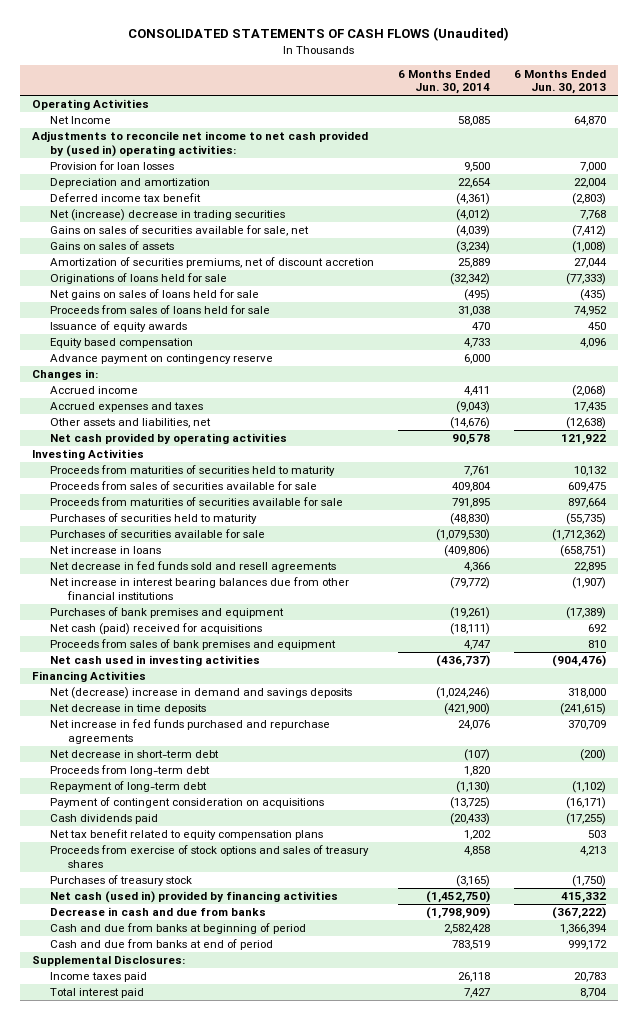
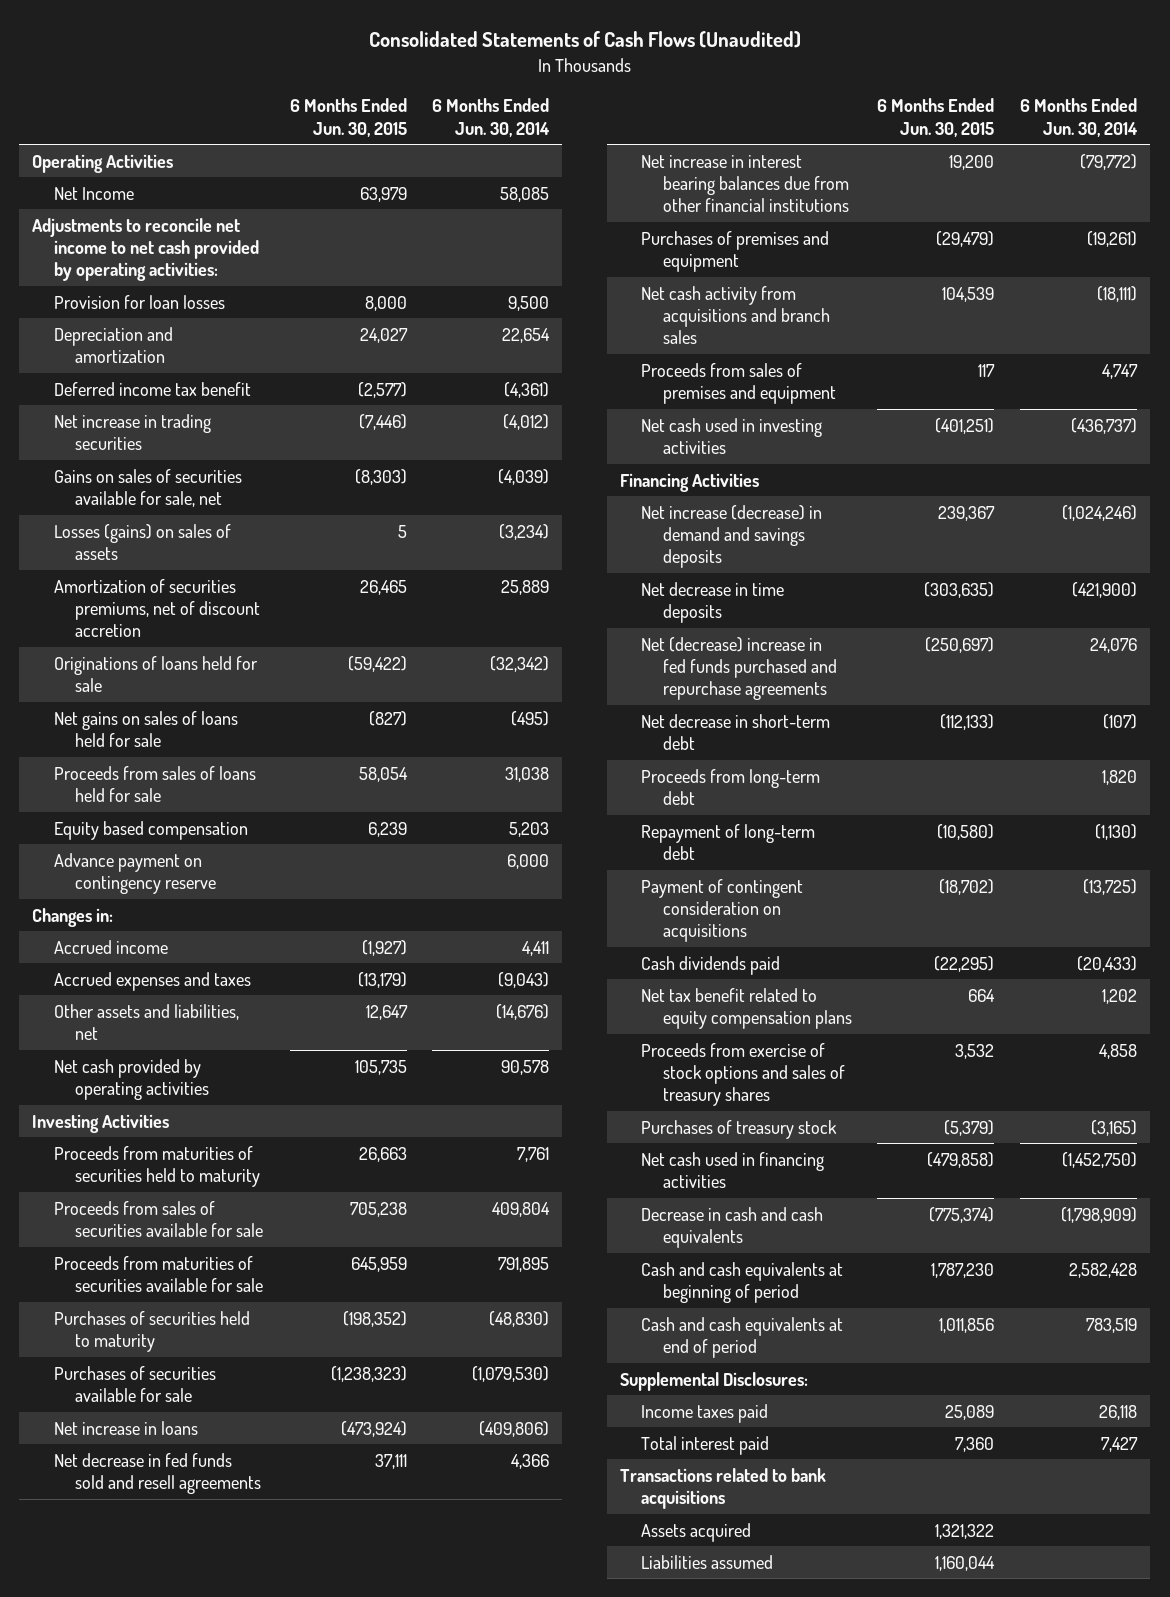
- CONSOLIDATED STATEMENTS OF CASH FLOWS (Unaudited)
+ Consolidated Statements of Cash Flows (Unaudited)
- | 6 Months Ended Jun. 30, 2014 | 6 Months Ended Jun. 30, 2013
+ | 6 Months Ended Jun. 30, 2015 | 6 Months Ended Jun. 30, 2014
- Adjustments to reconcile net income to net cash provided by (used in) operating activities:
+ Adjustments to reconcile net income to net cash provided by operating activities:
- Net (increase) decrease in trading securities | (4,012) | 7,768
+ Net increase in trading securities | (7,446) | (4,012)
- Gains on sales of assets | (3,234) | (1,008)
+ Losses (gains) on sales of assets | 5 | (3,234)
- Issuance of equity awards | 470 | 450
- Equity based compensation | 4,733 | 4,096
+ Equity based compensation | 6,239 | 5,203
- Purchases of bank premises and equipment | (19,261) | (17,389)
- Net cash (paid) received for acquisitions | (18,111) | 692
- Proceeds from sales of bank premises and equipment | 4,747 | 810
+ Purchases of premises and equipment | (29,479) | (19,261)
+ Net cash activity from acquisitions and branch sales | 104,539 | (18,111)
+ Proceeds from sales of premises and equipment | 117 | 4,747
- Net (decrease) increase in demand and savings deposits | (1,024,246) | 318,000
+ Net increase (decrease) in demand and savings deposits | 239,367 | (1,024,246)
- Net increase in fed funds purchased and repurchase agreements | 24,076 | 370,709
+ Net (decrease) increase in fed funds purchased and repurchase agreements | (250,697) | 24,076
- Net cash (used in) provided by financing activities | (1,452,750) | 415,332
- Decrease in cash and due from banks | (1,798,909) | (367,222)
- Cash and due from banks at beginning of period | 2,582,428 | 1,366,394
- Cash and due from banks at end of period | 783,519 | 999,172
+ Net cash used in financing activities | (479,858) | (1,452,750)
+ Decrease in cash and cash equivalents | (775,374) | (1,798,909)
+ Cash and cash equivalents at beginning of period | 1,787,230 | 2,582,428
+ Cash and cash equivalents at end of period | 1,011,856 | 783,519
+ Transactions related to bank acquisitions
+ Assets acquired | 1,321,322 |
+ Liabilities assumed | 1,160,044 |

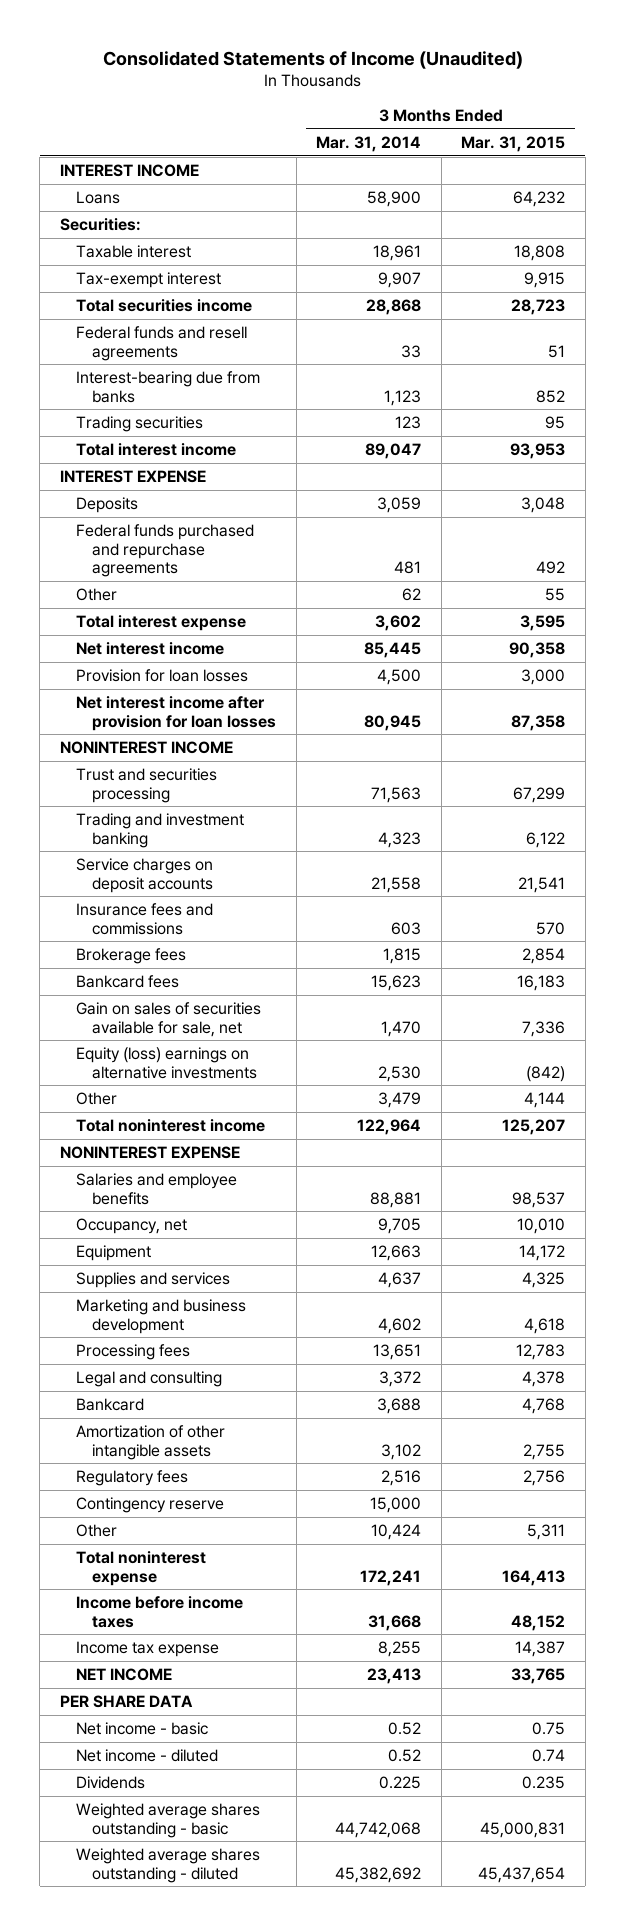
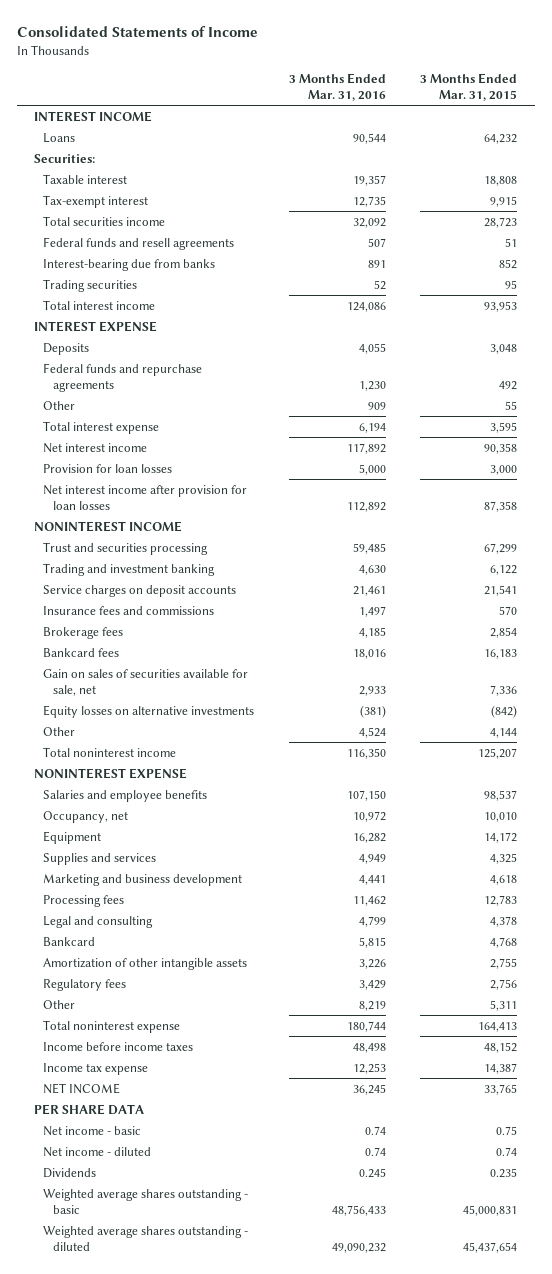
- Consolidated Statements of Income (Unaudited)
+ Consolidated Statements of Income
- | 3 Months Ended Mar. 31, 2014 | 3 Months Ended Mar. 31, 2015
+ | 3 Months Ended Mar. 31, 2016 | 3 Months Ended Mar. 31, 2015
- Federal funds purchased and repurchase agreements | 481 | 492
+ Federal funds and repurchase agreements | 1,230 | 492
- Equity (loss) earnings on alternative investments | 2,530 | (842)
+ Equity losses on alternative investments | (381) | (842)
- Contingency reserve | 15,000 |

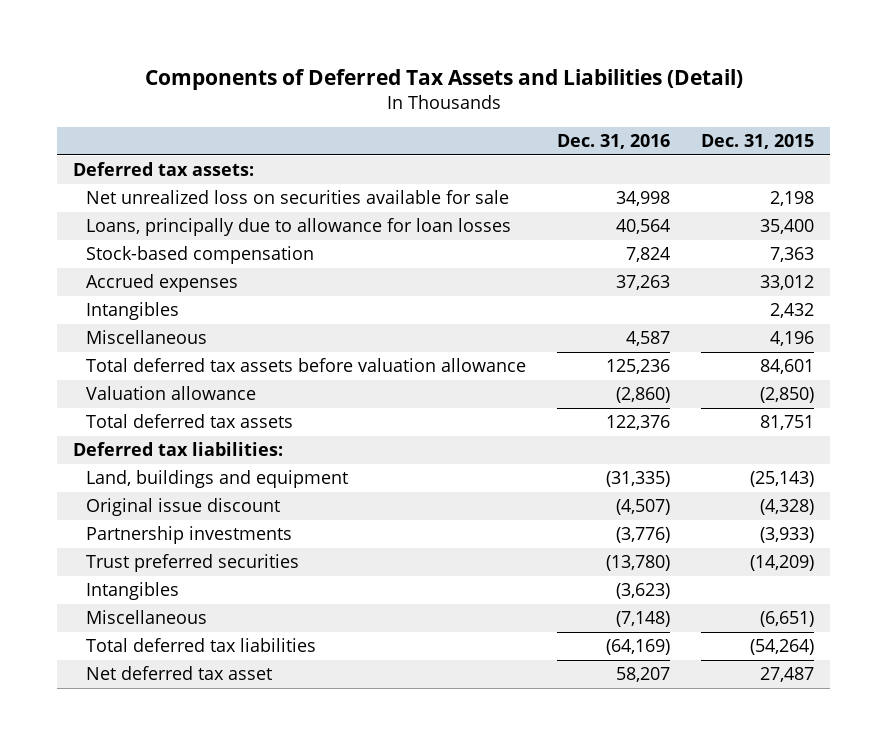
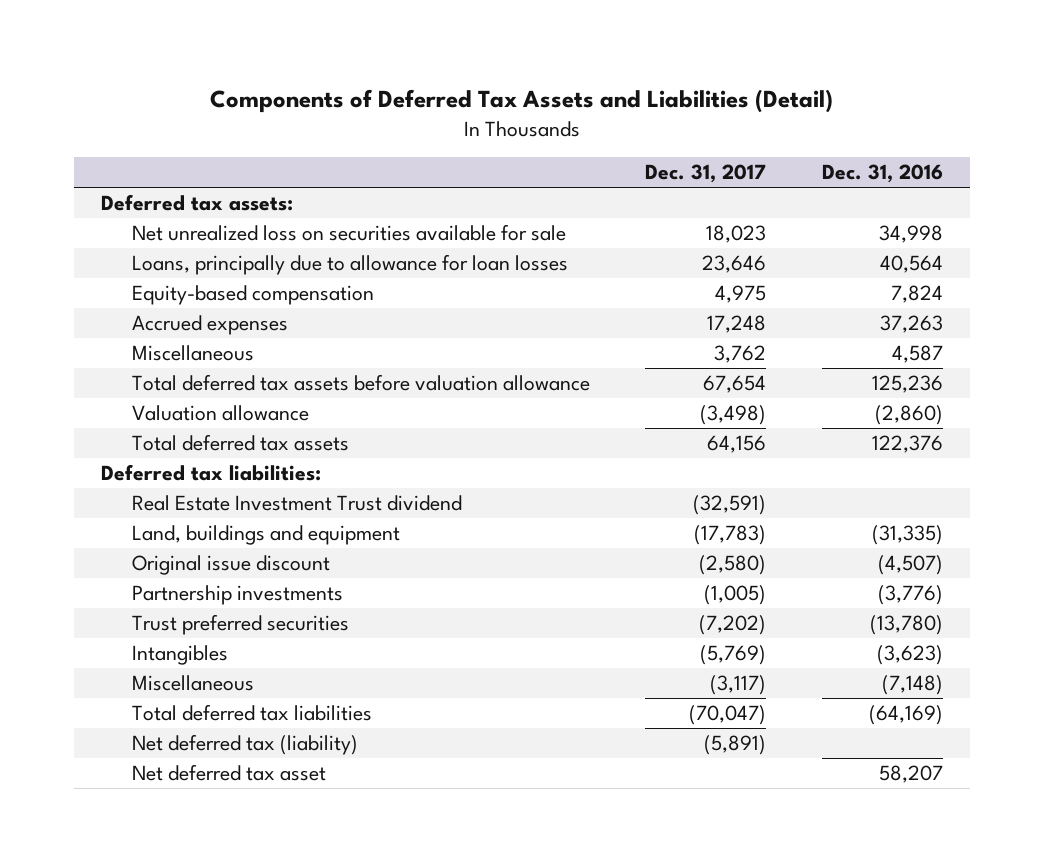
- | Dec. 31, 2016 | Dec. 31, 2015
+ | Dec. 31, 2017 | Dec. 31, 2016
- Stock-based compensation | 7,824 | 7,363
+ Equity-based compensation | 4,975 | 7,824
- Intangibles | | 2,432
+ Real Estate Investment Trust dividend | (32,591) |
+ Net deferred tax (liability) | (5,891) |

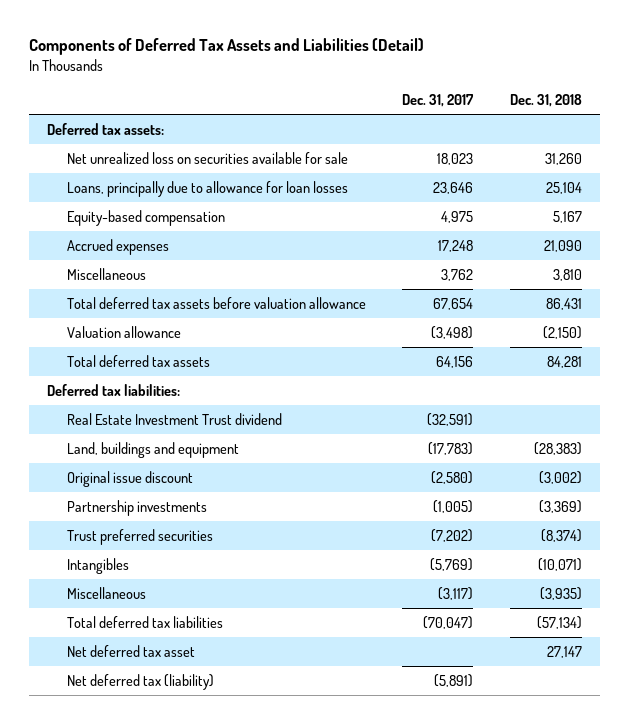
- | Dec. 31, 2017 | Dec. 31, 2016
+ | Dec. 31, 2017 | Dec. 31, 2018
moved down: Net deferred tax (liability) | (5,891) |

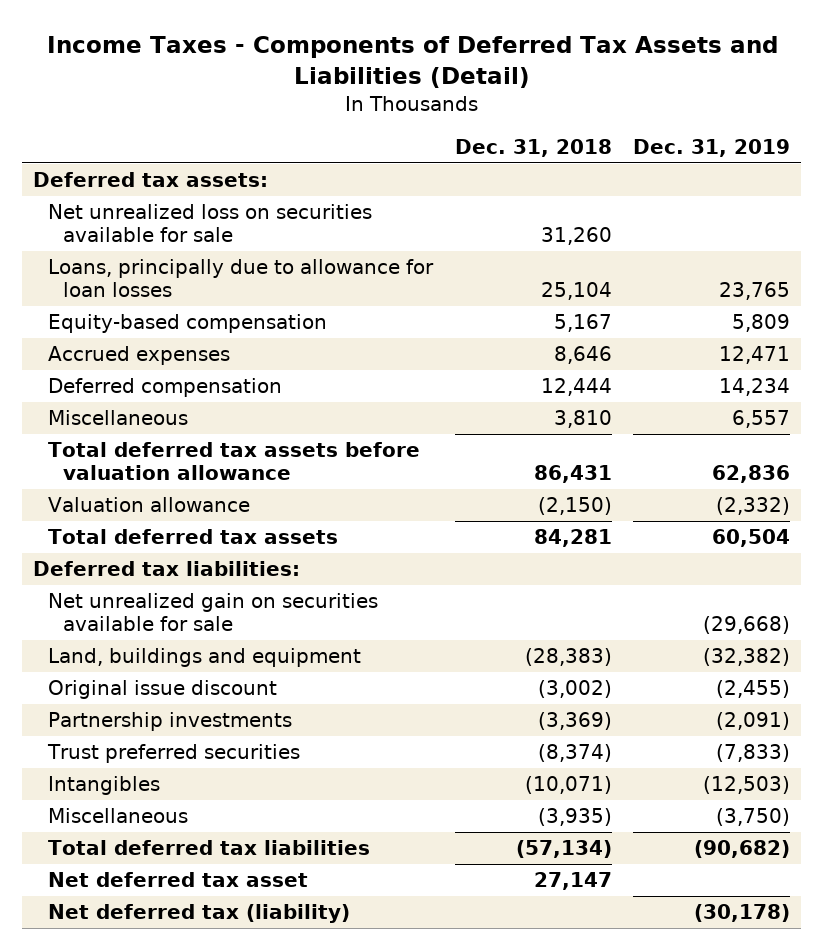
- Components of Deferred Tax Assets and Liabilities (Detail)
+ Income Taxes - Components of Deferred Tax Assets and Liabilities (Detail)
- | Dec. 31, 2017 | Dec. 31, 2018
+ | Dec. 31, 2018 | Dec. 31, 2019
- Accrued expenses | 17,248 | 21,090
+ Accrued expenses | 8,646 | 12,471
+ Deferred compensation | 12,444 | 14,234
- Real Estate Investment Trust dividend | (32,591) |
+ Net unrealized gain on securities available for sale | | (29,668)

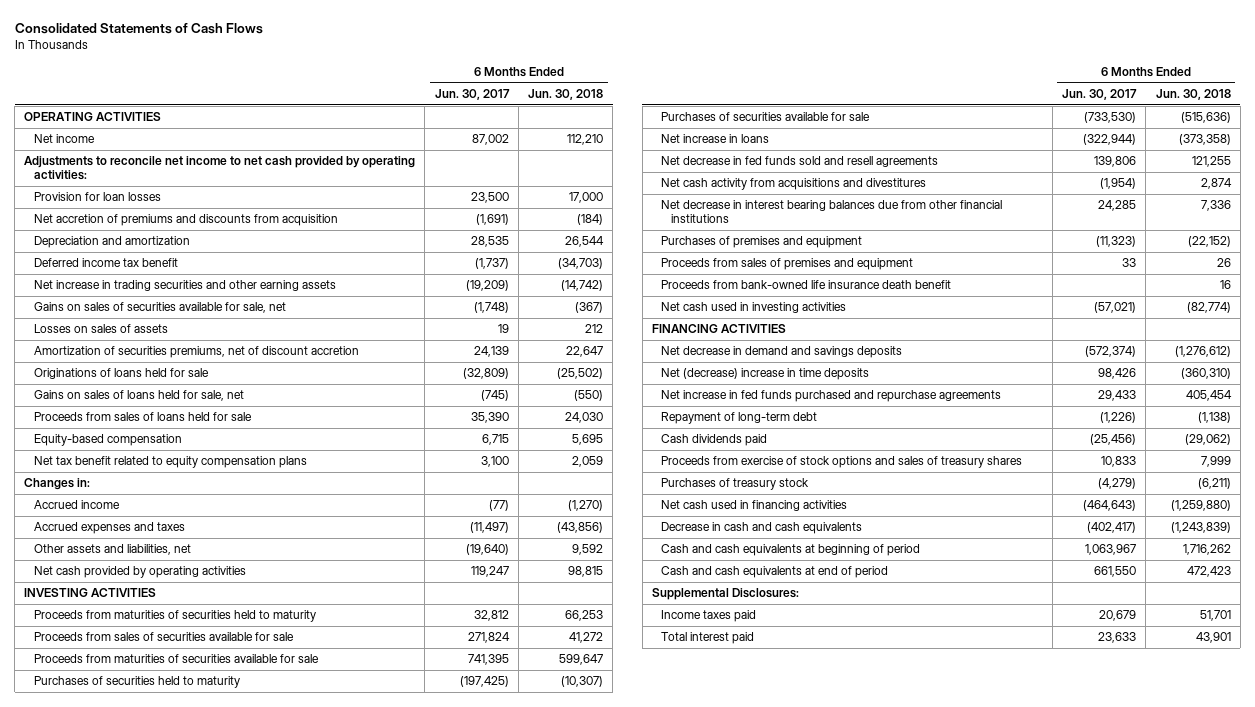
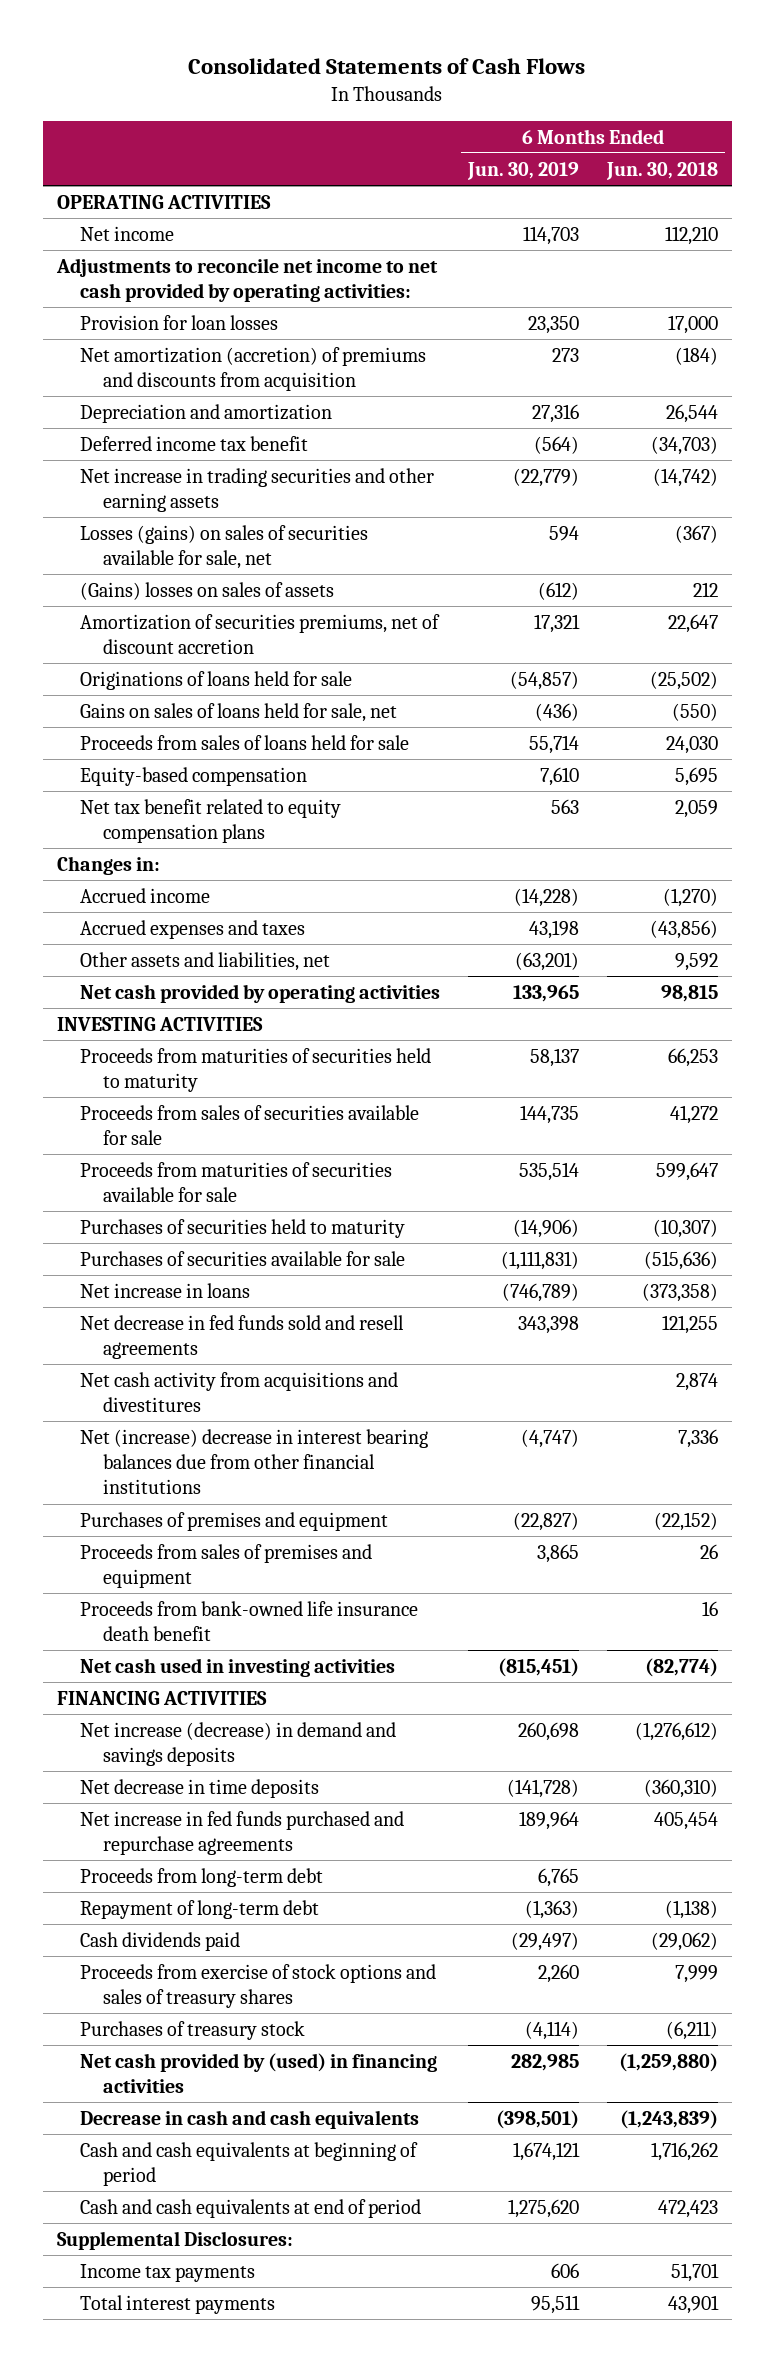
- | 6 Months Ended Jun. 30, 2017 | 6 Months Ended Jun. 30, 2018
+ | 6 Months Ended Jun. 30, 2019 | 6 Months Ended Jun. 30, 2018
- Net accretion of premiums and discounts from acquisition | (1,691) | (184)
+ Net amortization (accretion) of premiums and discounts from acquisition | 273 | (184)
- Gains on sales of securities available for sale, net | (1,748) | (367)
- Losses on sales of assets | 19 | 212
+ Losses (gains) on sales of securities available for sale, net | 594 | (367)
+ (Gains) losses on sales of assets | (612) | 212
- Net decrease in interest bearing balances due from other financial institutions | 24,285 | 7,336
+ Net (increase) decrease in interest bearing balances due from other financial institutions | (4,747) | 7,336
- Net decrease in demand and savings deposits | (572,374) | (1,276,612)
- Net (decrease) increase in time deposits | 98,426 | (360,310)
+ Net increase (decrease) in demand and savings deposits | 260,698 | (1,276,612)
+ Net decrease in time deposits | (141,728) | (360,310)
+ Proceeds from long-term debt | 6,765 |
- Net cash used in financing activities | (464,643) | (1,259,880)
+ Net cash provided by (used) in financing activities | 282,985 | (1,259,880)
- Income taxes paid | 20,679 | 51,701
- Total interest paid | 23,633 | 43,901
+ Income tax payments | 606 | 51,701
+ Total interest payments | 95,511 | 43,901

